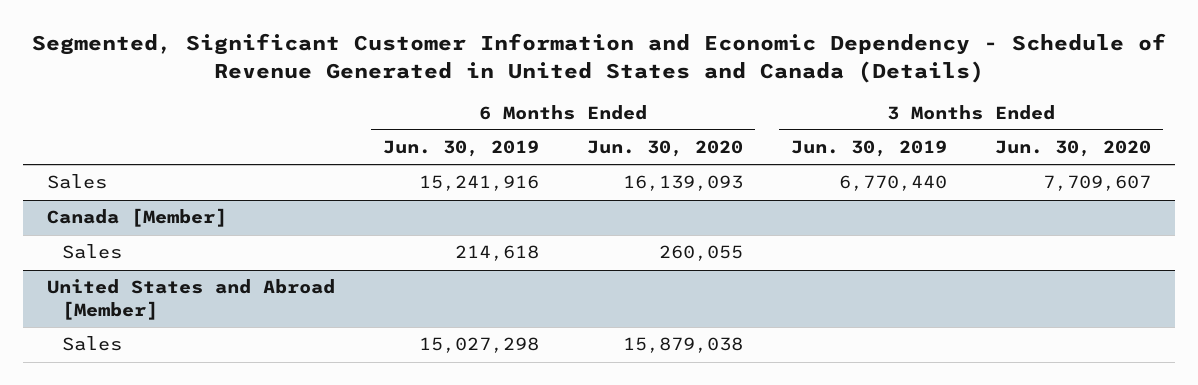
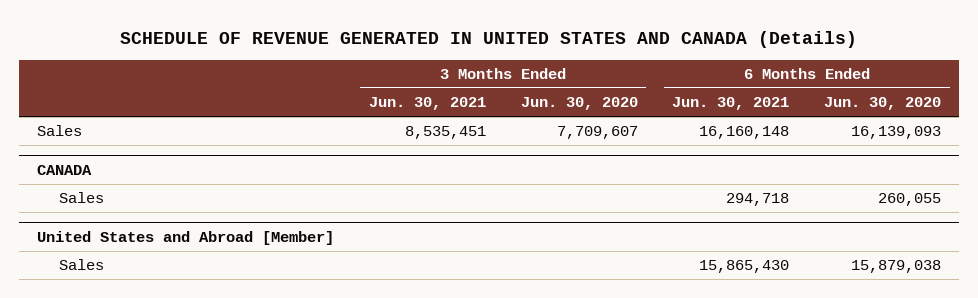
- Segmented, Significant Customer Information and Economic Dependency - Schedule of Revenue Generated in United States and Canada (Details)
+ SCHEDULE OF REVENUE GENERATED IN UNITED STATES AND CANADA (Details)
- | 6 Months Ended Jun. 30, 2019 | 6 Months Ended Jun. 30, 2020 | 3 Months Ended Jun. 30, 2019 | 3 Months Ended Jun. 30, 2020
+ | 3 Months Ended Jun. 30, 2021 | 3 Months Ended Jun. 30, 2020 | 6 Months Ended Jun. 30, 2021 | 6 Months Ended Jun. 30, 2020
- Canada [Member]
+ CANADA

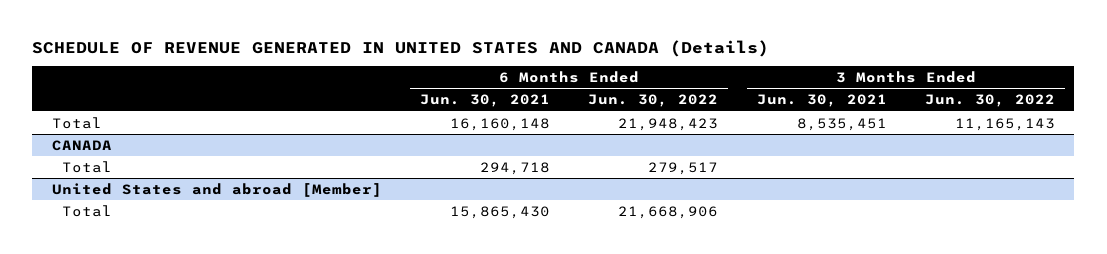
- | 3 Months Ended Jun. 30, 2021 | 3 Months Ended Jun. 30, 2020 | 6 Months Ended Jun. 30, 2021 | 6 Months Ended Jun. 30, 2020
+ | 6 Months Ended Jun. 30, 2021 | 6 Months Ended Jun. 30, 2022 | 3 Months Ended Jun. 30, 2021 | 3 Months Ended Jun. 30, 2022
- Sales | 8,535,451 | 7,709,607 | 16,160,148 | 16,139,093
+ Total | 16,160,148 | 21,948,423 | 8,535,451 | 11,165,143
@ CANADA
- Sales | | | 294,718 | 260,055
- United States and Abroad [Member]
- Sales | | | 15,865,430 | 15,879,038
@ CANADA
+ Total | 294,718 | 279,517 | |
+ United States and abroad [Member]
+ Total | 15,865,430 | 21,668,906 | |

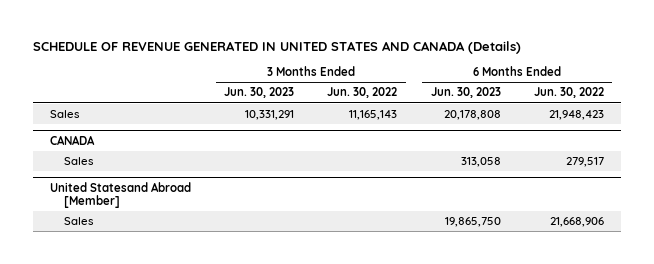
- | 6 Months Ended Jun. 30, 2021 | 6 Months Ended Jun. 30, 2022 | 3 Months Ended Jun. 30, 2021 | 3 Months Ended Jun. 30, 2022
+ | 3 Months Ended Jun. 30, 2023 | 3 Months Ended Jun. 30, 2022 | 6 Months Ended Jun. 30, 2023 | 6 Months Ended Jun. 30, 2022
- Total | 16,160,148 | 21,948,423 | 8,535,451 | 11,165,143
+ Sales | 10,331,291 | 11,165,143 | 20,178,808 | 21,948,423
@ CANADA
- Total | 294,718 | 279,517 | |
- United States and abroad [Member]
- Total | 15,865,430 | 21,668,906 | |
@ CANADA
+ Sales | | | 313,058 | 279,517
+ United Statesand Abroad [Member]
+ Sales | | | 19,865,750 | 21,668,906

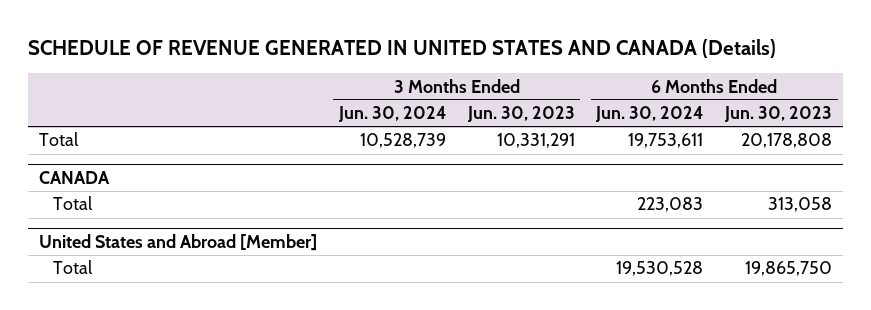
- | 3 Months Ended Jun. 30, 2023 | 3 Months Ended Jun. 30, 2022 | 6 Months Ended Jun. 30, 2023 | 6 Months Ended Jun. 30, 2022
+ | 3 Months Ended Jun. 30, 2024 | 3 Months Ended Jun. 30, 2023 | 6 Months Ended Jun. 30, 2024 | 6 Months Ended Jun. 30, 2023
- Sales | 10,331,291 | 11,165,143 | 20,178,808 | 21,948,423
+ Total | 10,528,739 | 10,331,291 | 19,753,611 | 20,178,808
@ CANADA
- Sales | | | 313,058 | 279,517
- United Statesand Abroad [Member]
- Sales | | | 19,865,750 | 21,668,906
@ CANADA
+ Total | | | 223,083 | 313,058
+ United States and Abroad [Member]
+ Total | | | 19,530,528 | 19,865,750

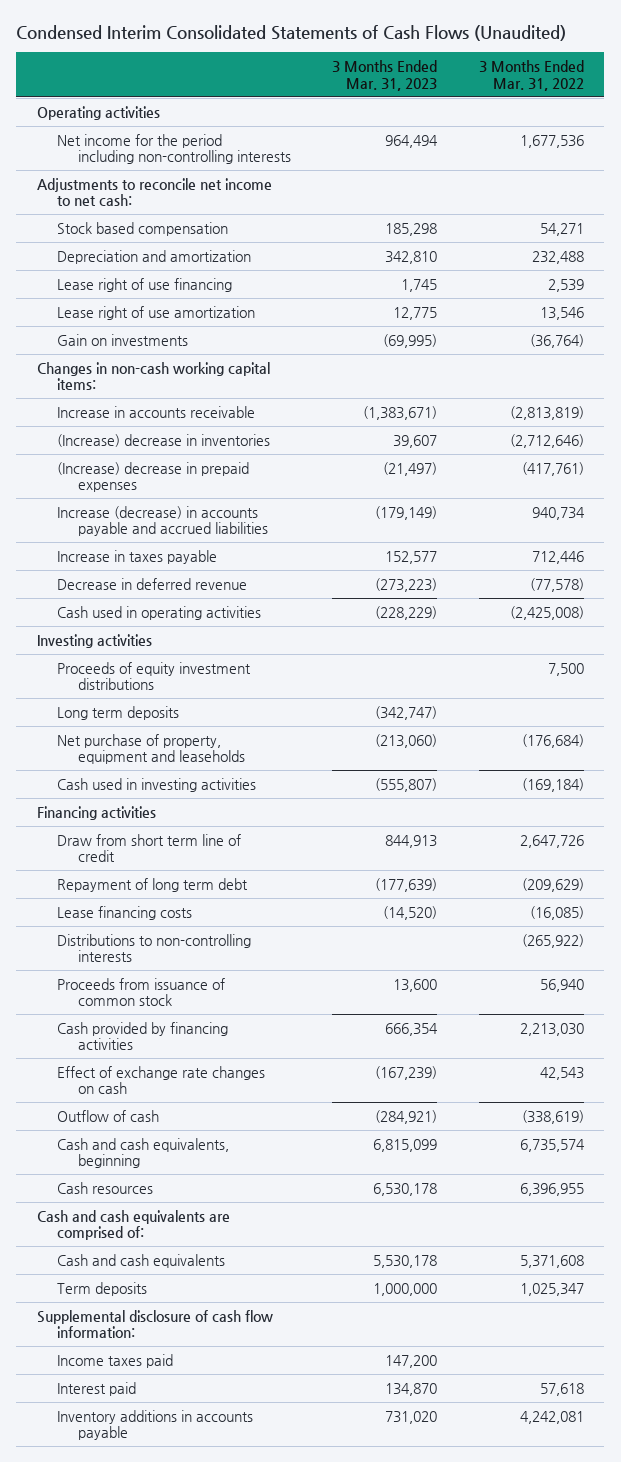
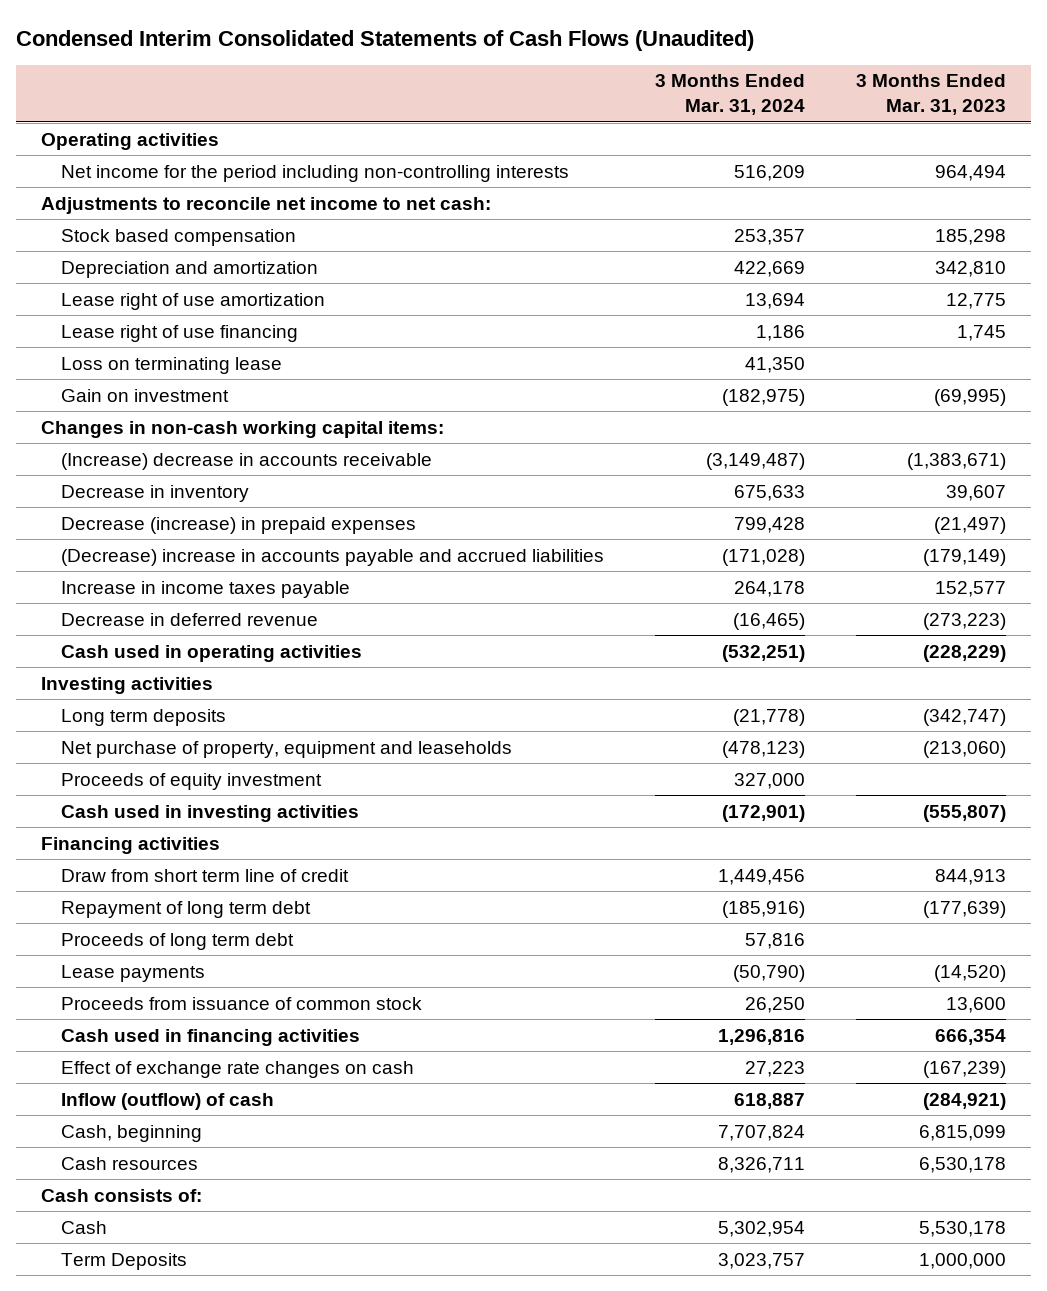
- | 3 Months Ended Mar. 31, 2023 | 3 Months Ended Mar. 31, 2022
+ | 3 Months Ended Mar. 31, 2024 | 3 Months Ended Mar. 31, 2023
- Gain on investments | (69,995) | (36,764)
moved down: Lease right of use financing | 1,186 | 1,745
+ Loss on terminating lease | 41,350 |
+ Gain on investment | (182,975) | (69,995)
- Increase in accounts receivable | (1,383,671) | (2,813,819)
- (Increase) decrease in inventories | 39,607 | (2,712,646)
- (Increase) decrease in prepaid expenses | (21,497) | (417,761)
- Increase (decrease) in accounts payable and accrued liabilities | (179,149) | 940,734
- Increase in taxes payable | 152,577 | 712,446
+ (Increase) decrease in accounts receivable | (3,149,487) | (1,383,671)
+ Decrease in inventory | 675,633 | 39,607
+ Decrease (increase) in prepaid expenses | 799,428 | (21,497)
+ (Decrease) increase in accounts payable and accrued liabilities | (171,028) | (179,149)
+ Increase in income taxes payable | 264,178 | 152,577
- Proceeds of equity investment distributions | | 7,500
+ Proceeds of equity investment | 327,000 |
- Lease financing costs | (14,520) | (16,085)
- Distributions to non-controlling interests | | (265,922)
+ Proceeds of long term debt | 57,816 |
+ Lease payments | (50,790) | (14,520)
- Cash provided by financing activities | 666,354 | 2,213,030
+ Cash used in financing activities | 1,296,816 | 666,354
- Outflow of cash | (284,921) | (338,619)
- Cash and cash equivalents, beginning | 6,815,099 | 6,735,574
+ Inflow (outflow) of cash | 618,887 | (284,921)
+ Cash, beginning | 7,707,824 | 6,815,099
- Cash and cash equivalents are comprised of:
- Cash and cash equivalents | 5,530,178 | 5,371,608
- Term deposits | 1,000,000 | 1,025,347
- Supplemental disclosure of cash flow information:
- Income taxes paid | 147,200 |
- Interest paid | 134,870 | 57,618
- Inventory additions in accounts payable | 731,020 | 4,242,081
+ Cash consists of:
+ Cash | 5,302,954 | 5,530,178
+ Term Deposits | 3,023,757 | 1,000,000

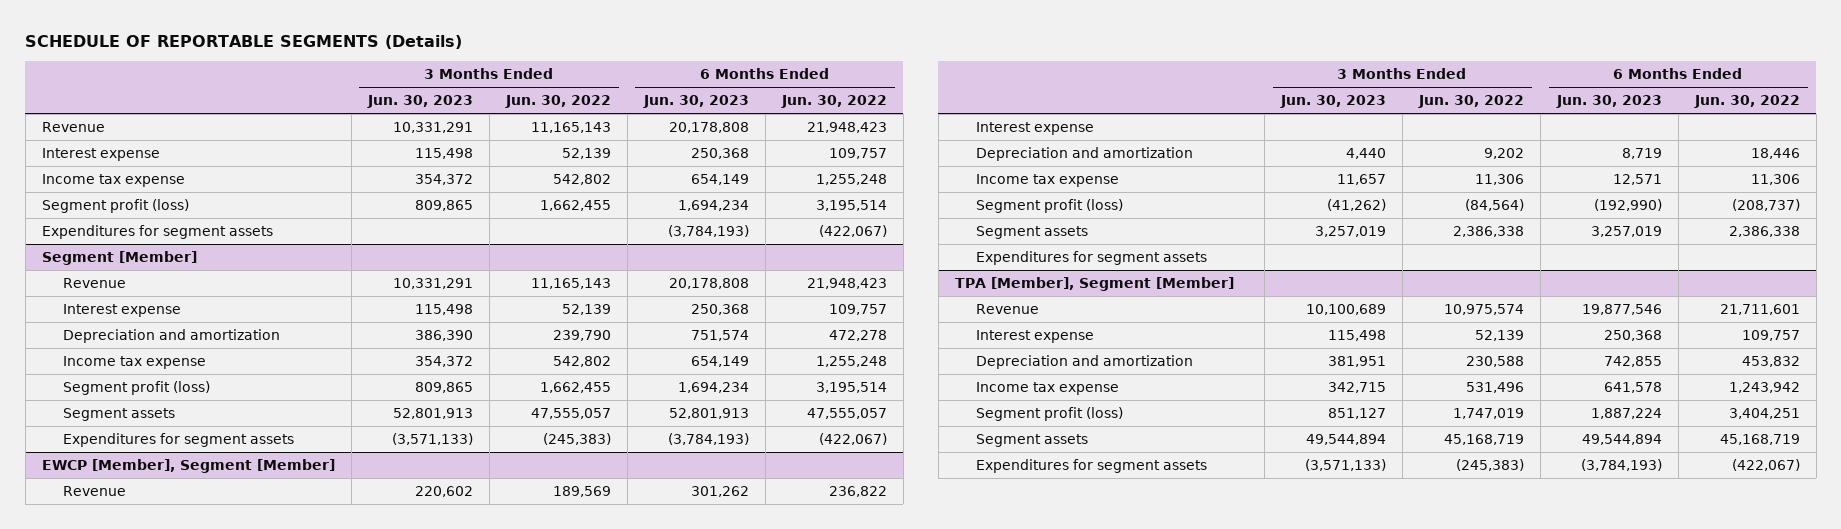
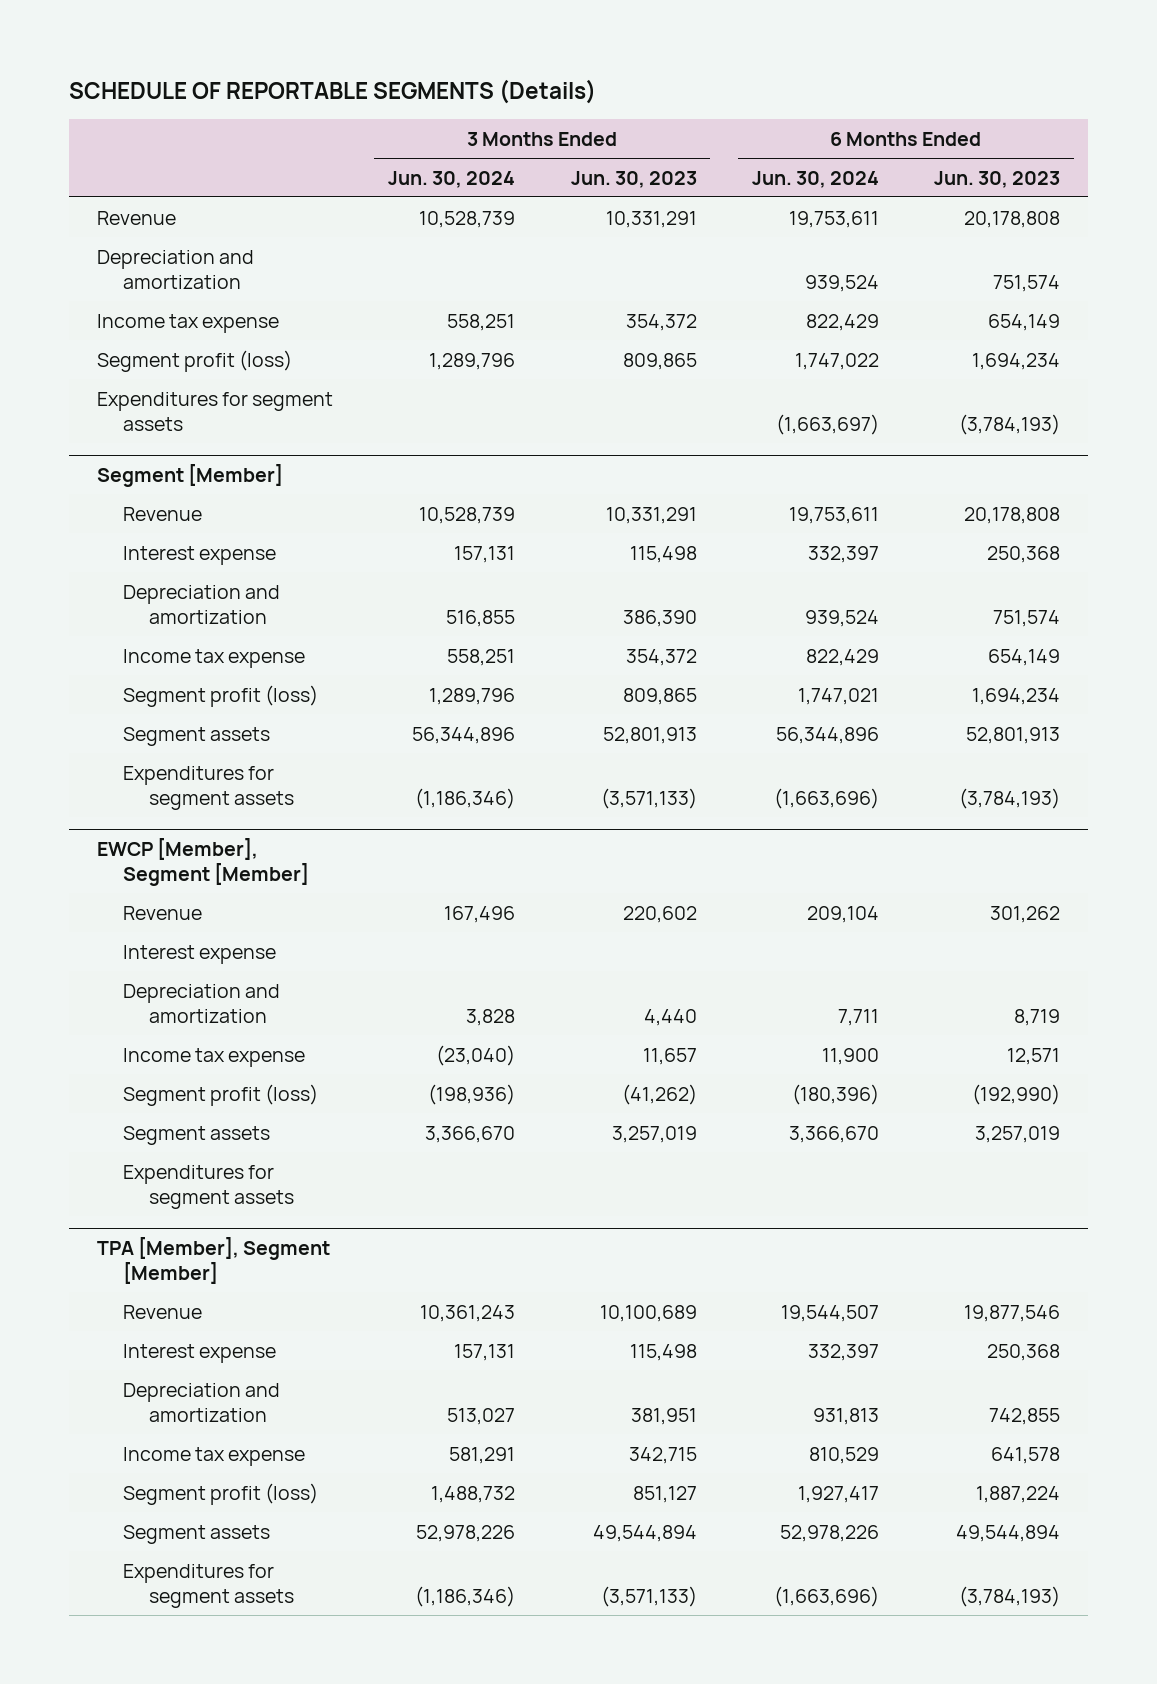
- | 3 Months Ended Jun. 30, 2023 | 3 Months Ended Jun. 30, 2022 | 6 Months Ended Jun. 30, 2023 | 6 Months Ended Jun. 30, 2022
+ | 3 Months Ended Jun. 30, 2024 | 3 Months Ended Jun. 30, 2023 | 6 Months Ended Jun. 30, 2024 | 6 Months Ended Jun. 30, 2023
- Interest expense | 115,498 | 52,139 | 250,368 | 109,757
+ Depreciation and amortization | | | 939,524 | 751,574

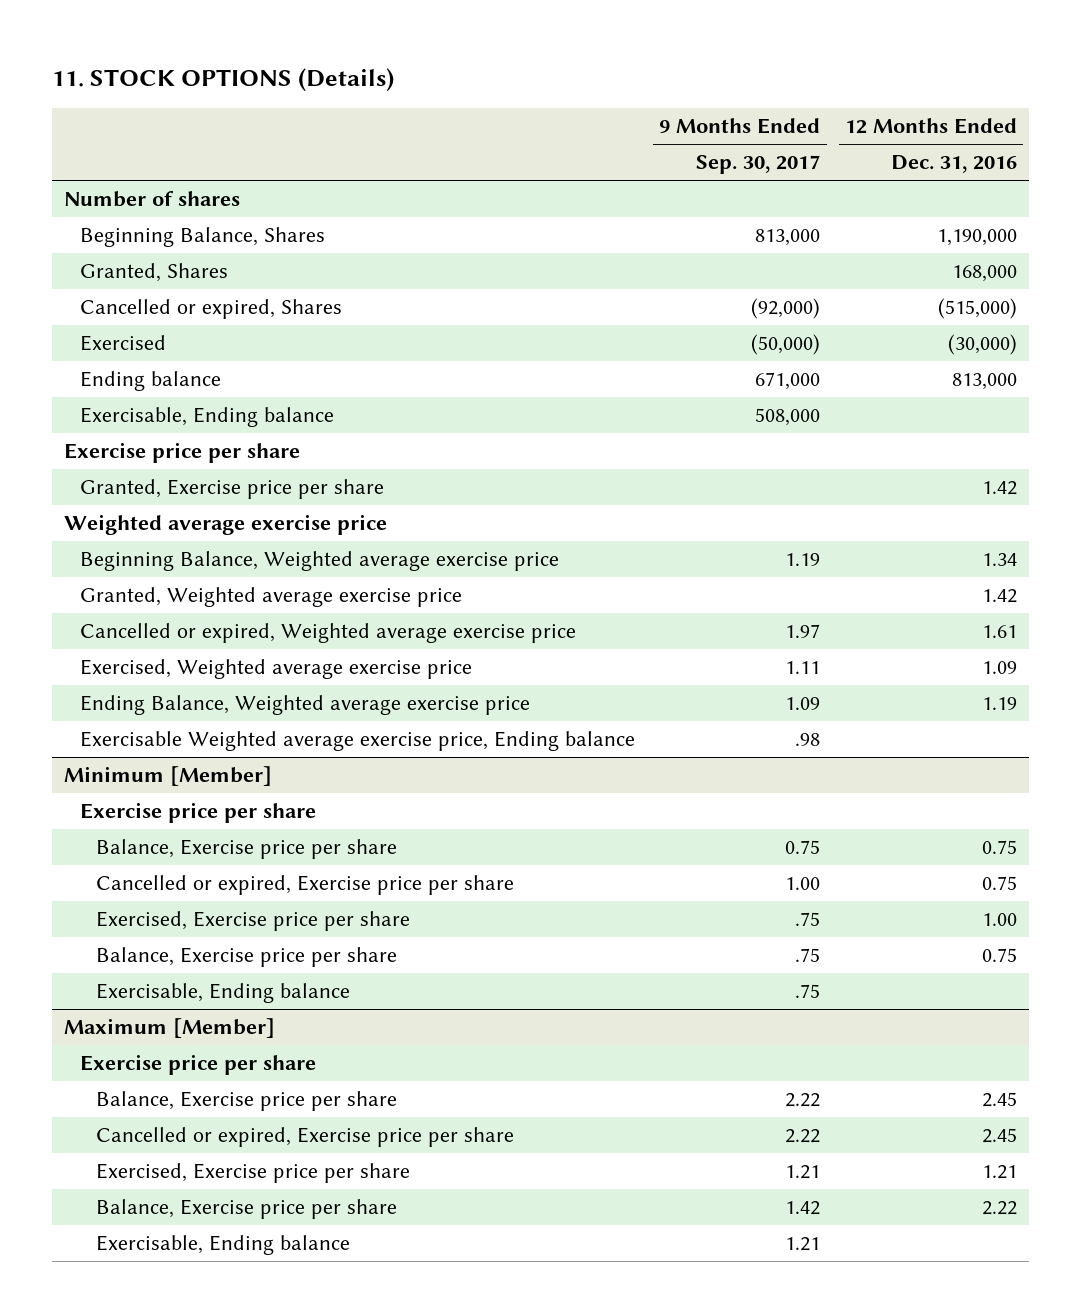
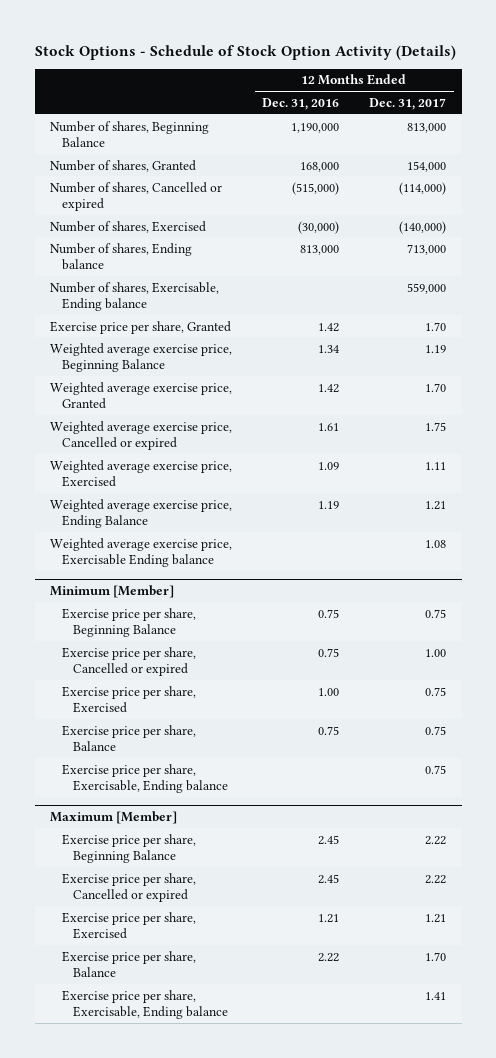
- 11. STOCK OPTIONS (Details)
+ Stock Options - Schedule of Stock Option Activity (Details)
- | 9 Months Ended Sep. 30, 2017 | 12 Months Ended Dec. 31, 2016
+ | 12 Months Ended Dec. 31, 2016 | 12 Months Ended Dec. 31, 2017
- Number of shares
- Beginning Balance, Shares | 813,000 | 1,190,000
- Granted, Shares | | 168,000
- Cancelled or expired, Shares | (92,000) | (515,000)
- Exercised | (50,000) | (30,000)
- Ending balance | 671,000 | 813,000
- Exercisable, Ending balance | 508,000 |
- Exercise price per share
- Granted, Exercise price per share | | 1.42
- Weighted average exercise price
- Beginning Balance, Weighted average exercise price | 1.19 | 1.34
- Granted, Weighted average exercise price | | 1.42
- Cancelled or expired, Weighted average exercise price | 1.97 | 1.61
- Exercised, Weighted average exercise price | 1.11 | 1.09
- Ending Balance, Weighted average exercise price | 1.09 | 1.19
- Exercisable Weighted average exercise price, Ending balance | .98 |
+ Number of shares, Beginning Balance | 1,190,000 | 813,000
+ Number of shares, Granted | 168,000 | 154,000
+ Number of shares, Cancelled or expired | (515,000) | (114,000)
+ Number of shares, Exercised | (30,000) | (140,000)
+ Number of shares, Ending balance | 813,000 | 713,000
+ Number of shares, Exercisable, Ending balance | | 559,000
+ Exercise price per share, Granted | 1.42 | 1.70
+ Weighted average exercise price, Beginning Balance | 1.34 | 1.19
+ Weighted average exercise price, Granted | 1.42 | 1.70
+ Weighted average exercise price, Cancelled or expired | 1.61 | 1.75
+ Weighted average exercise price, Exercised | 1.09 | 1.11
+ Weighted average exercise price, Ending Balance | 1.19 | 1.21
+ Weighted average exercise price, Exercisable Ending balance | | 1.08
@ Minimum [Member]
- Exercise price per share
- Balance, Exercise price per share | 0.75 | 0.75
- Cancelled or expired, Exercise price per share | 1.00 | 0.75
- Exercised, Exercise price per share | .75 | 1.00
- Balance, Exercise price per share | .75 | 0.75
- Exercisable, Ending balance | .75 |
+ Exercise price per share, Beginning Balance | 0.75 | 0.75
+ Exercise price per share, Cancelled or expired | 0.75 | 1.00
+ Exercise price per share, Exercised | 1.00 | 0.75
+ Exercise price per share, Balance | 0.75 | 0.75
+ Exercise price per share, Exercisable, Ending balance | | 0.75
@ Maximum [Member]
- Exercise price per share
- Balance, Exercise price per share | 2.22 | 2.45
- Cancelled or expired, Exercise price per share | 2.22 | 2.45
- Exercised, Exercise price per share | 1.21 | 1.21
- Balance, Exercise price per share | 1.42 | 2.22
- Exercisable, Ending balance | 1.21 |
+ Exercise price per share, Beginning Balance | 2.45 | 2.22
+ Exercise price per share, Cancelled or expired | 2.45 | 2.22
+ Exercise price per share, Exercised | 1.21 | 1.21
+ Exercise price per share, Balance | 2.22 | 1.70
+ Exercise price per share, Exercisable, Ending balance | | 1.41

